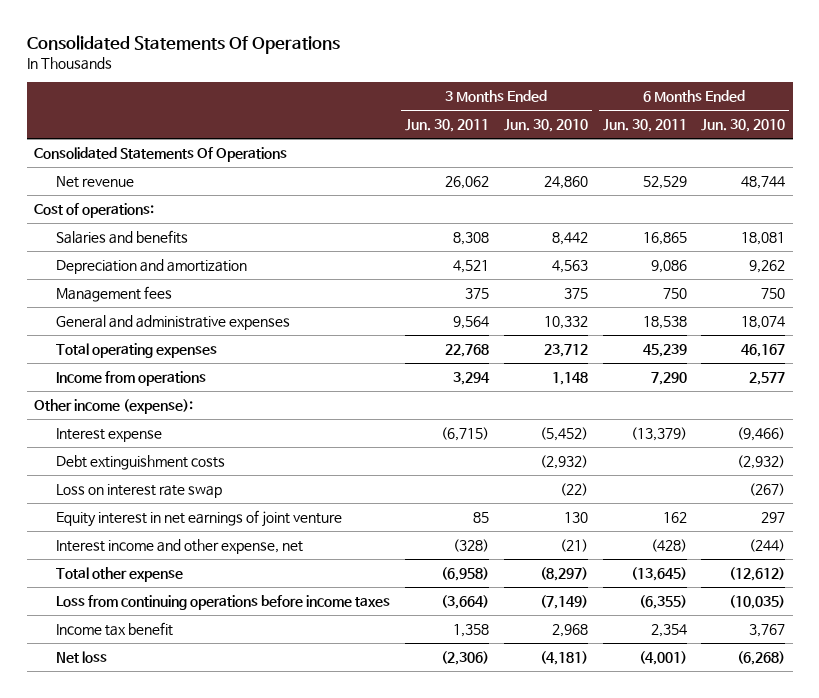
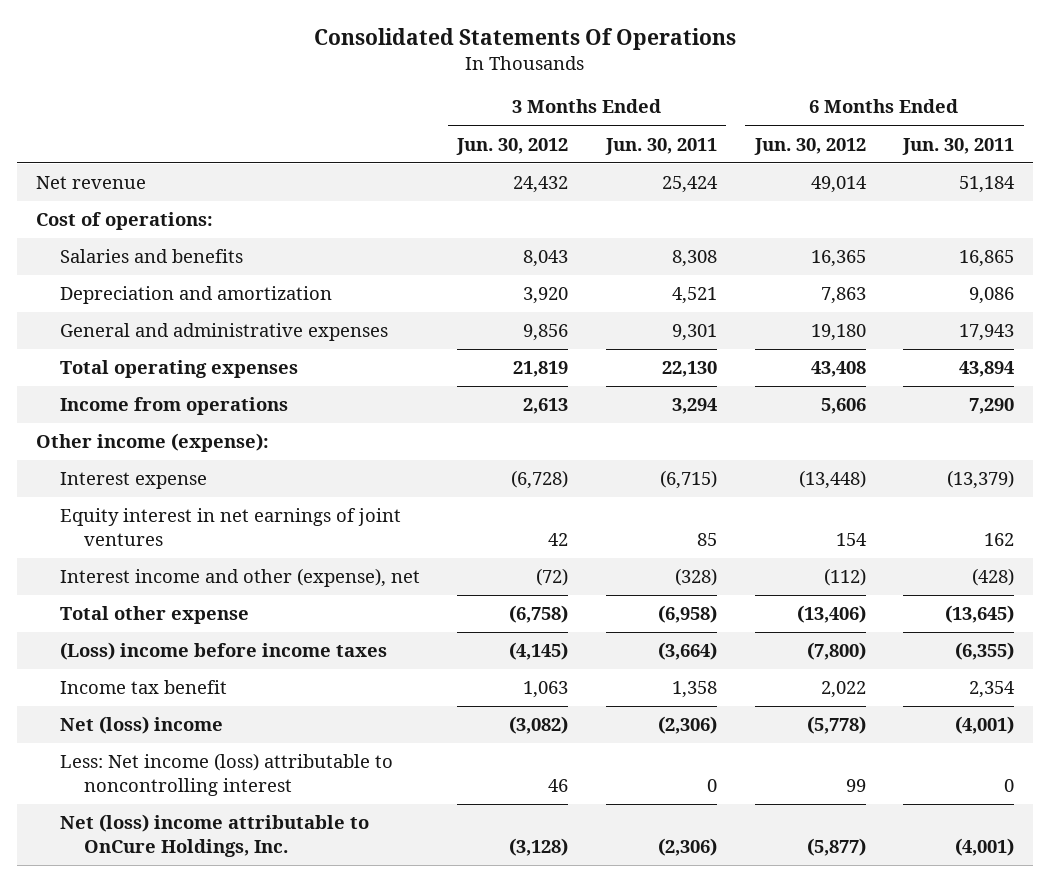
- | 3 Months Ended Jun. 30, 2011 | 3 Months Ended Jun. 30, 2010 | 6 Months Ended Jun. 30, 2011 | 6 Months Ended Jun. 30, 2010
+ | 3 Months Ended Jun. 30, 2012 | 3 Months Ended Jun. 30, 2011 | 6 Months Ended Jun. 30, 2012 | 6 Months Ended Jun. 30, 2011
- Consolidated Statements Of Operations
- Net revenue | 26,062 | 24,860 | 52,529 | 48,744
+ Net revenue | 24,432 | 25,424 | 49,014 | 51,184
- Management fees | 375 | 375 | 750 | 750
- General and administrative expenses | 9,564 | 10,332 | 18,538 | 18,074
- Total operating expenses | 22,768 | 23,712 | 45,239 | 46,167
+ General and administrative expenses | 9,856 | 9,301 | 19,180 | 17,943
+ Total operating expenses | 21,819 | 22,130 | 43,408 | 43,894
- Debt extinguishment costs | | (2,932) | | (2,932)
- Loss on interest rate swap | | (22) | | (267)
- Equity interest in net earnings of joint venture | 85 | 130 | 162 | 297
- Interest income and other expense, net | (328) | (21) | (428) | (244)
+ Equity interest in net earnings of joint ventures | 42 | 85 | 154 | 162
+ Interest income and other (expense), net | (72) | (328) | (112) | (428)
- Loss from continuing operations before income taxes | (3,664) | (7,149) | (6,355) | (10,035)
+ (Loss) income before income taxes | (4,145) | (3,664) | (7,800) | (6,355)
- Net loss | (2,306) | (4,181) | (4,001) | (6,268)
+ Net (loss) income | (3,082) | (2,306) | (5,778) | (4,001)
+ Less: Net income (loss) attributable to noncontrolling interest | 46 | 0 | 99 | 0
+ Net (loss) income attributable to OnCure Holdings, Inc. | (3,128) | (2,306) | (5,877) | (4,001)

